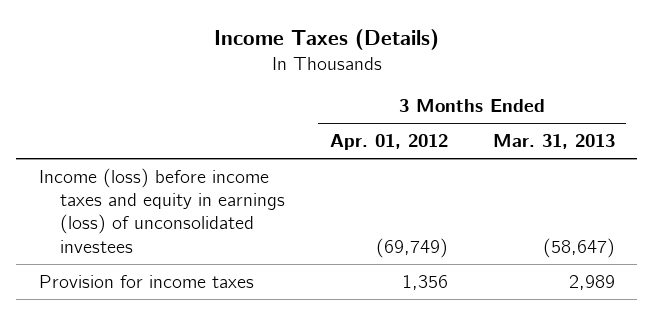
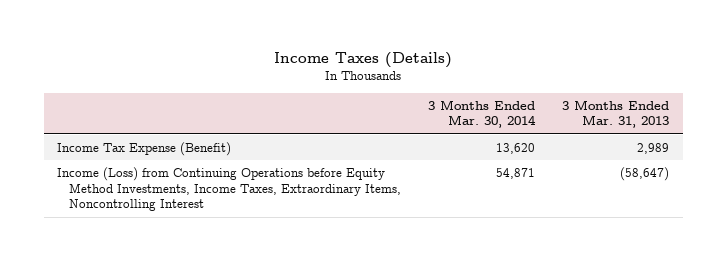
- | 3 Months Ended Apr. 01, 2012 | 3 Months Ended Mar. 31, 2013
+ | 3 Months Ended Mar. 30, 2014 | 3 Months Ended Mar. 31, 2013
- Income (loss) before income taxes and equity in earnings (loss) of unconsolidated investees | (69,749) | (58,647)
- Provision for income taxes | 1,356 | 2,989
+ Income Tax Expense (Benefit) | 13,620 | 2,989
+ Income (Loss) from Continuing Operations before Equity Method Investments, Income Taxes, Extraordinary Items, Noncontrolling Interest | 54,871 | (58,647)

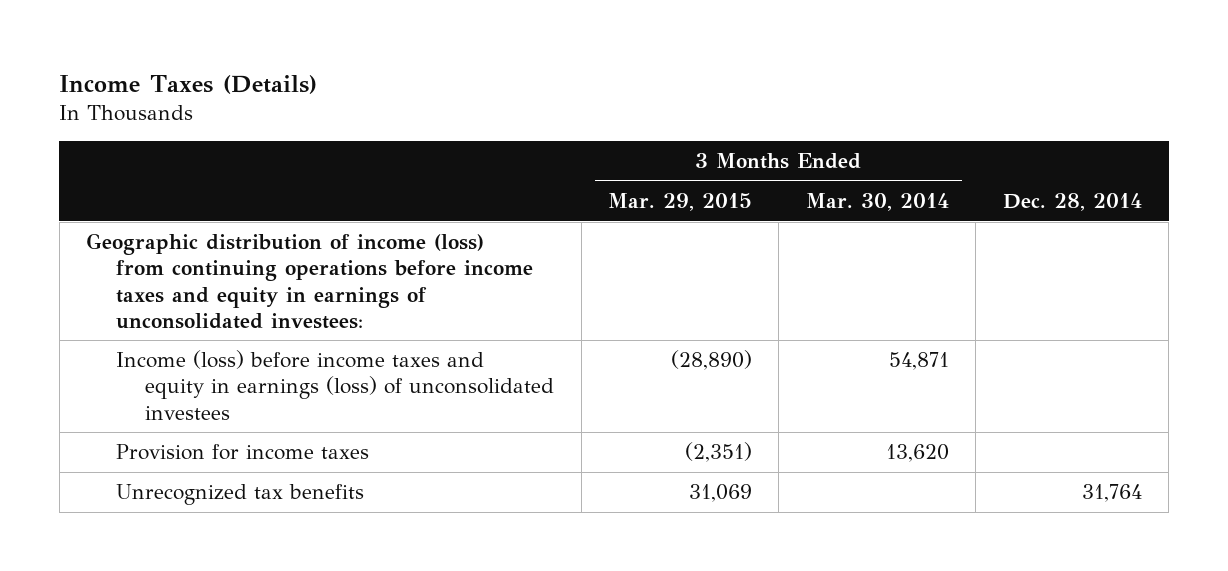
- | 3 Months Ended Mar. 30, 2014 | 3 Months Ended Mar. 31, 2013
+ | 3 Months Ended Mar. 29, 2015 | 3 Months Ended Mar. 30, 2014 | Dec. 28, 2014
- Income Tax Expense (Benefit) | 13,620 | 2,989
- Income (Loss) from Continuing Operations before Equity Method Investments, Income Taxes, Extraordinary Items, Noncontrolling Interest | 54,871 | (58,647)
+ Geographic distribution of income (loss) from continuing operations before income taxes and equity in earnings of unconsolidated investees:
+ Income (loss) before income taxes and equity in earnings (loss) of unconsolidated investees | (28,890) | 54,871 |
+ Provision for income taxes | (2,351) | 13,620 |
+ Unrecognized tax benefits | 31,069 | | 31,764

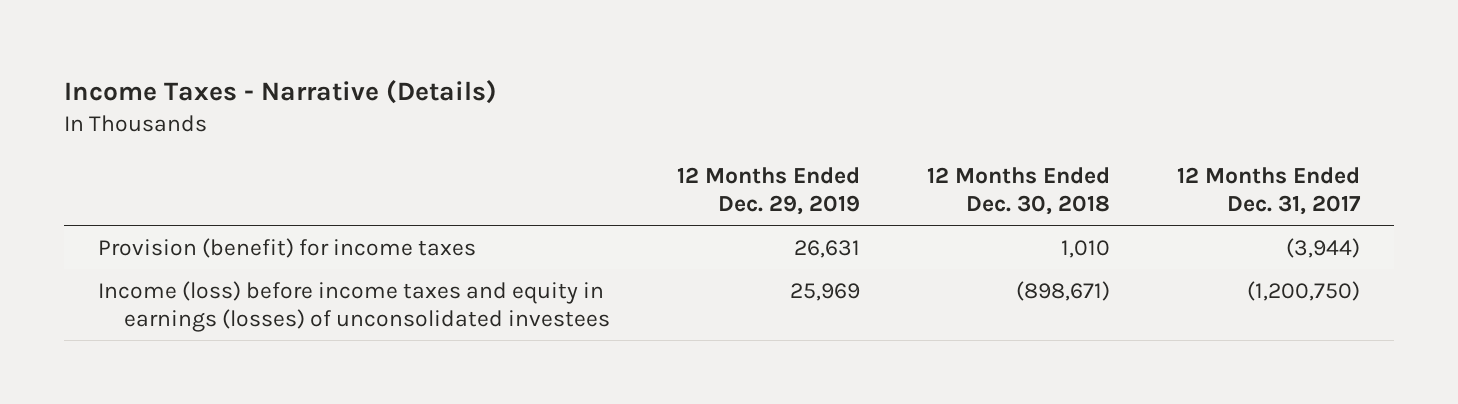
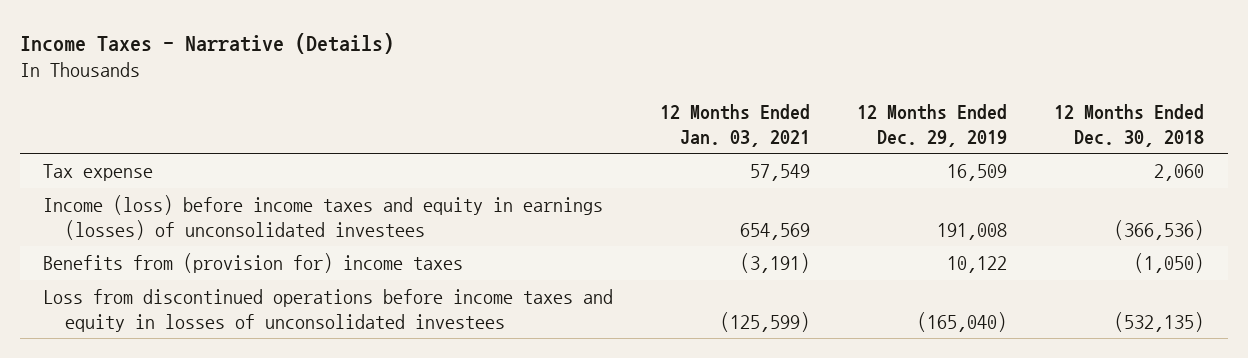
- | 12 Months Ended Dec. 29, 2019 | 12 Months Ended Dec. 30, 2018 | 12 Months Ended Dec. 31, 2017
+ | 12 Months Ended Jan. 03, 2021 | 12 Months Ended Dec. 29, 2019 | 12 Months Ended Dec. 30, 2018
- Provision (benefit) for income taxes | 26,631 | 1,010 | (3,944)
- Income (loss) before income taxes and equity in earnings (losses) of unconsolidated investees | 25,969 | (898,671) | (1,200,750)
+ Tax expense | 57,549 | 16,509 | 2,060
+ Income (loss) before income taxes and equity in earnings (losses) of unconsolidated investees | 654,569 | 191,008 | (366,536)
+ Benefits from (provision for) income taxes | (3,191) | 10,122 | (1,050)
+ Loss from discontinued operations before income taxes and equity in losses of unconsolidated investees | (125,599) | (165,040) | (532,135)

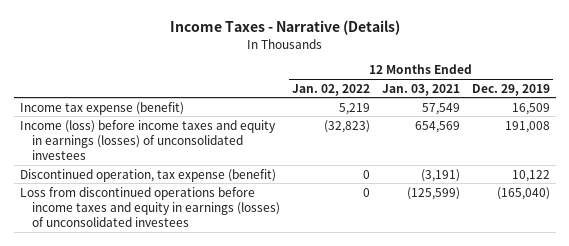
- | 12 Months Ended Jan. 03, 2021 | 12 Months Ended Dec. 29, 2019 | 12 Months Ended Dec. 30, 2018
+ | 12 Months Ended Jan. 02, 2022 | 12 Months Ended Jan. 03, 2021 | 12 Months Ended Dec. 29, 2019
- Tax expense | 57,549 | 16,509 | 2,060
+ Income tax expense (benefit) | 5,219 | 57,549 | 16,509
- Benefits from (provision for) income taxes | (3,191) | 10,122 | (1,050)
- Loss from discontinued operations before income taxes and equity in losses of unconsolidated investees | (125,599) | (165,040) | (532,135)
+ Discontinued operation, tax expense (benefit) | 0 | (3,191) | 10,122
+ Loss from discontinued operations before income taxes and equity in earnings (losses) of unconsolidated investees | 0 | (125,599) | (165,040)

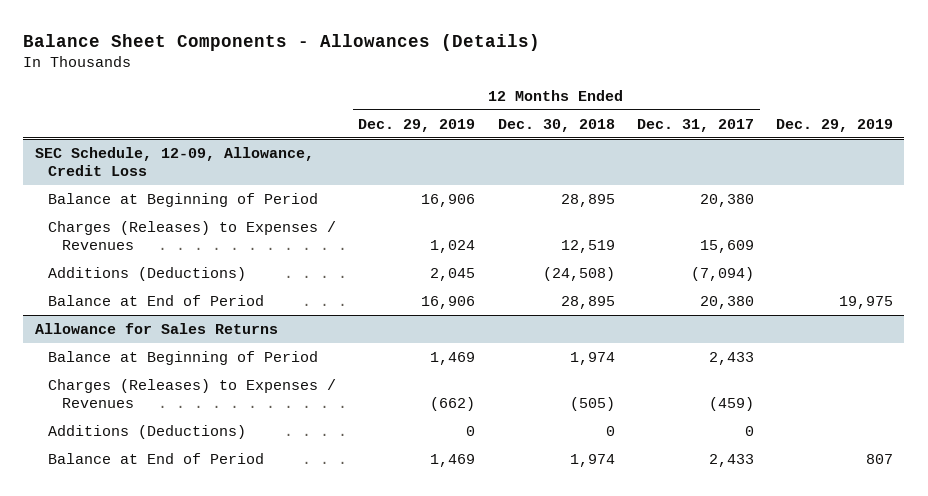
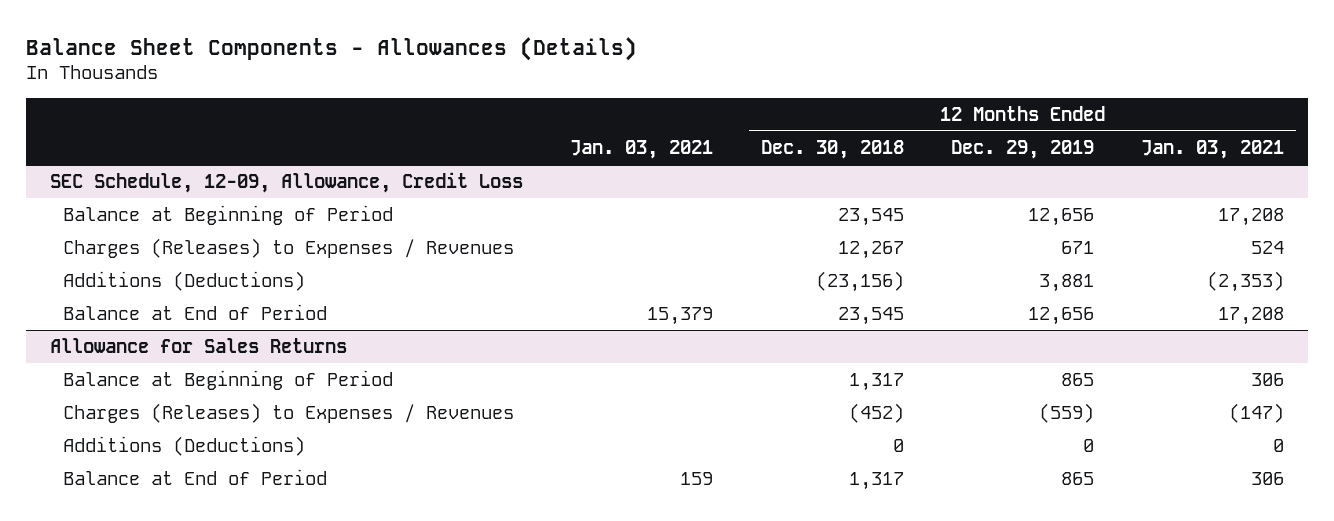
- | 12 Months Ended Dec. 29, 2019 | 12 Months Ended Dec. 30, 2018 | 12 Months Ended Dec. 31, 2017 | Dec. 29, 2019
+ | Jan. 03, 2021 | 12 Months Ended Dec. 30, 2018 | 12 Months Ended Dec. 29, 2019 | 12 Months Ended Jan. 03, 2021
@ SEC Schedule, 12-09, Allowance, Credit Loss
- Balance at Beginning of Period | 16,906 | 28,895 | 20,380 |
- Charges (Releases) to Expenses / Revenues | 1,024 | 12,519 | 15,609 |
- Additions (Deductions) | 2,045 | (24,508) | (7,094) |
- Balance at End of Period | 16,906 | 28,895 | 20,380 | 19,975
+ Balance at Beginning of Period | | 23,545 | 12,656 | 17,208
+ Charges (Releases) to Expenses / Revenues | | 12,267 | 671 | 524
+ Additions (Deductions) | | (23,156) | 3,881 | (2,353)
+ Balance at End of Period | 15,379 | 23,545 | 12,656 | 17,208
@ Allowance for Sales Returns
- Balance at Beginning of Period | 1,469 | 1,974 | 2,433 |
- Charges (Releases) to Expenses / Revenues | (662) | (505) | (459) |
+ Balance at Beginning of Period | | 1,317 | 865 | 306
+ Charges (Releases) to Expenses / Revenues | | (452) | (559) | (147)
- Balance at End of Period | 1,469 | 1,974 | 2,433 | 807
+ Balance at End of Period | 159 | 1,317 | 865 | 306

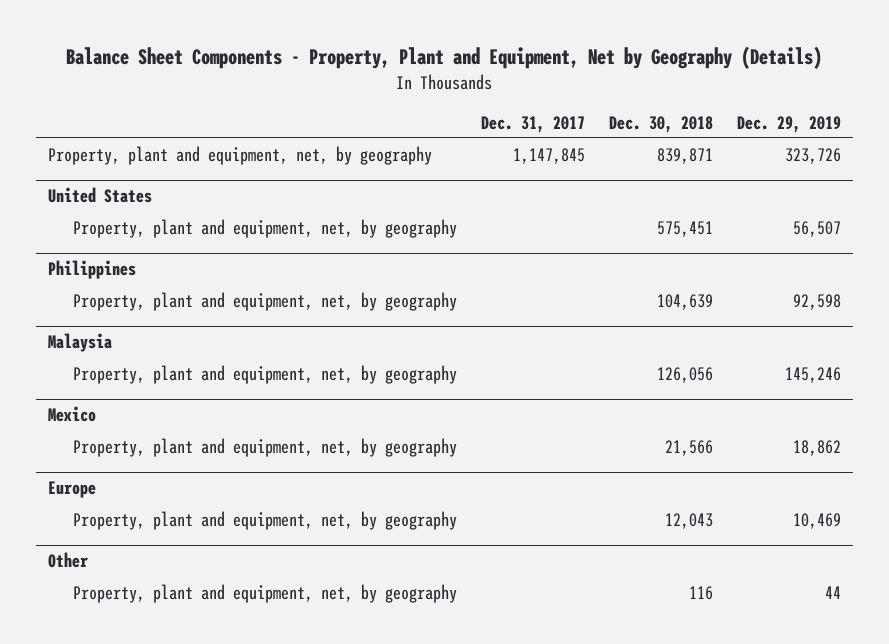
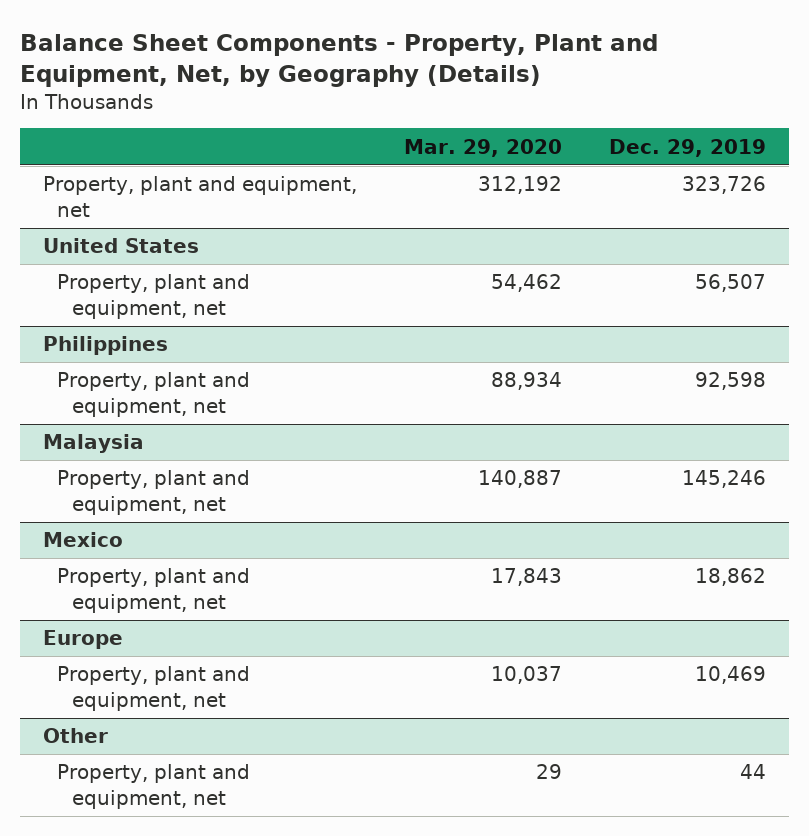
- Balance Sheet Components - Property, Plant and Equipment, Net by Geography (Details)
+ Balance Sheet Components - Property, Plant and Equipment, Net, by Geography (Details)
- | Dec. 31, 2017 | Dec. 30, 2018 | Dec. 29, 2019
+ | Mar. 29, 2020 | Dec. 29, 2019
- Property, plant and equipment, net, by geography | 1,147,845 | 839,871 | 323,726
+ Property, plant and equipment, net | 312,192 | 323,726
@ United States
- Property, plant and equipment, net, by geography | | 575,451 | 56,507
+ Property, plant and equipment, net | 54,462 | 56,507
@ Philippines
- Property, plant and equipment, net, by geography | | 104,639 | 92,598
+ Property, plant and equipment, net | 88,934 | 92,598
@ Malaysia
- Property, plant and equipment, net, by geography | | 126,056 | 145,246
+ Property, plant and equipment, net | 140,887 | 145,246
@ Mexico
- Property, plant and equipment, net, by geography | | 21,566 | 18,862
+ Property, plant and equipment, net | 17,843 | 18,862
@ Europe
- Property, plant and equipment, net, by geography | | 12,043 | 10,469
+ Property, plant and equipment, net | 10,037 | 10,469
@ Other
- Property, plant and equipment, net, by geography | | 116 | 44
+ Property, plant and equipment, net | 29 | 44

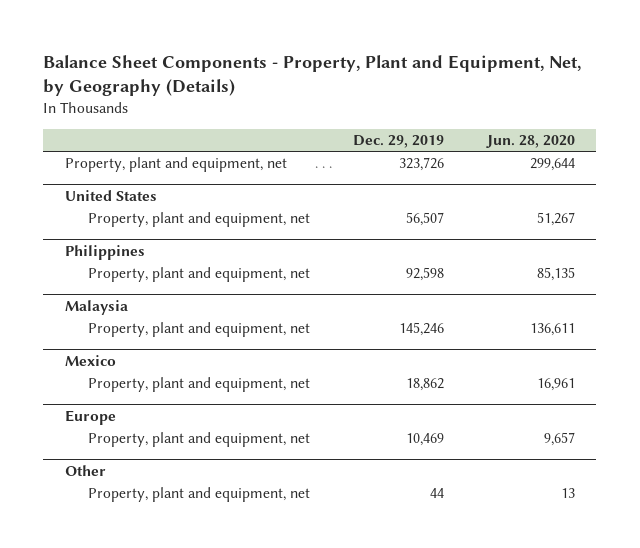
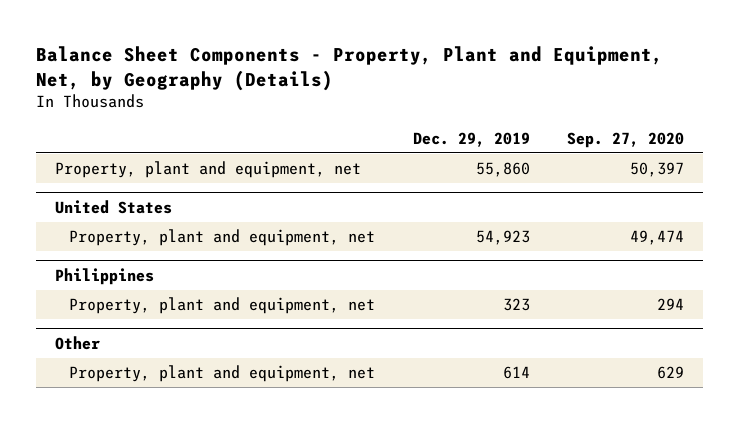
- | Dec. 29, 2019 | Jun. 28, 2020
+ | Dec. 29, 2019 | Sep. 27, 2020
- Property, plant and equipment, net | 323,726 | 299,644
+ Property, plant and equipment, net | 55,860 | 50,397
@ United States
- Property, plant and equipment, net | 56,507 | 51,267
+ Property, plant and equipment, net | 54,923 | 49,474
@ Philippines
- Property, plant and equipment, net | 92,598 | 85,135
- Malaysia
- Property, plant and equipment, net | 145,246 | 136,611
- Mexico
- Property, plant and equipment, net | 18,862 | 16,961
- Europe
- Property, plant and equipment, net | 10,469 | 9,657
@ Philippines
+ Property, plant and equipment, net | 323 | 294
@ Other
- Property, plant and equipment, net | 44 | 13
+ Property, plant and equipment, net | 614 | 629

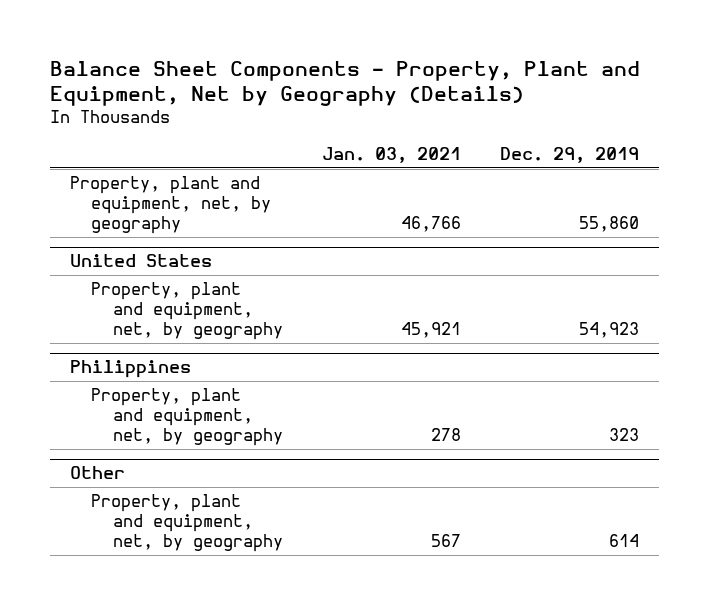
- Balance Sheet Components - Property, Plant and Equipment, Net, by Geography (Details)
+ Balance Sheet Components - Property, Plant and Equipment, Net by Geography (Details)
- | Dec. 29, 2019 | Sep. 27, 2020
+ | Jan. 03, 2021 | Dec. 29, 2019
- Property, plant and equipment, net | 55,860 | 50,397
+ Property, plant and equipment, net, by geography | 46,766 | 55,860
@ United States
- Property, plant and equipment, net | 54,923 | 49,474
+ Property, plant and equipment, net, by geography | 45,921 | 54,923
@ Philippines
- Property, plant and equipment, net | 323 | 294
+ Property, plant and equipment, net, by geography | 278 | 323
@ Other
- Property, plant and equipment, net | 614 | 629
+ Property, plant and equipment, net, by geography | 567 | 614

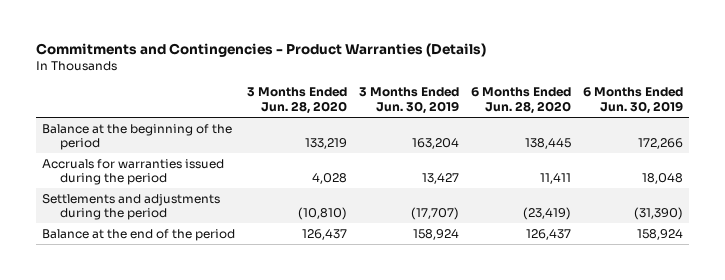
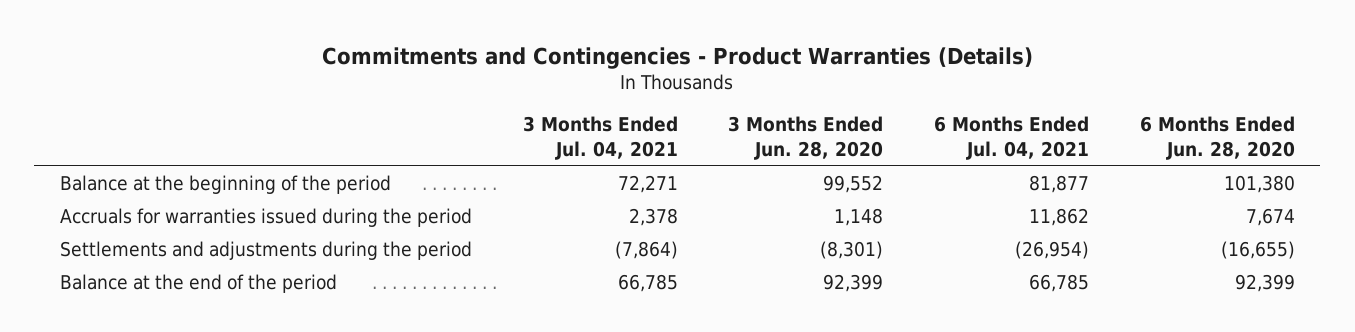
- | 3 Months Ended Jun. 28, 2020 | 3 Months Ended Jun. 30, 2019 | 6 Months Ended Jun. 28, 2020 | 6 Months Ended Jun. 30, 2019
+ | 3 Months Ended Jul. 04, 2021 | 3 Months Ended Jun. 28, 2020 | 6 Months Ended Jul. 04, 2021 | 6 Months Ended Jun. 28, 2020
- Balance at the beginning of the period | 133,219 | 163,204 | 138,445 | 172,266
- Accruals for warranties issued during the period | 4,028 | 13,427 | 11,411 | 18,048
- Settlements and adjustments during the period | (10,810) | (17,707) | (23,419) | (31,390)
- Balance at the end of the period | 126,437 | 158,924 | 126,437 | 158,924
+ Balance at the beginning of the period | 72,271 | 99,552 | 81,877 | 101,380
+ Accruals for warranties issued during the period | 2,378 | 1,148 | 11,862 | 7,674
+ Settlements and adjustments during the period | (7,864) | (8,301) | (26,954) | (16,655)
+ Balance at the end of the period | 66,785 | 92,399 | 66,785 | 92,399

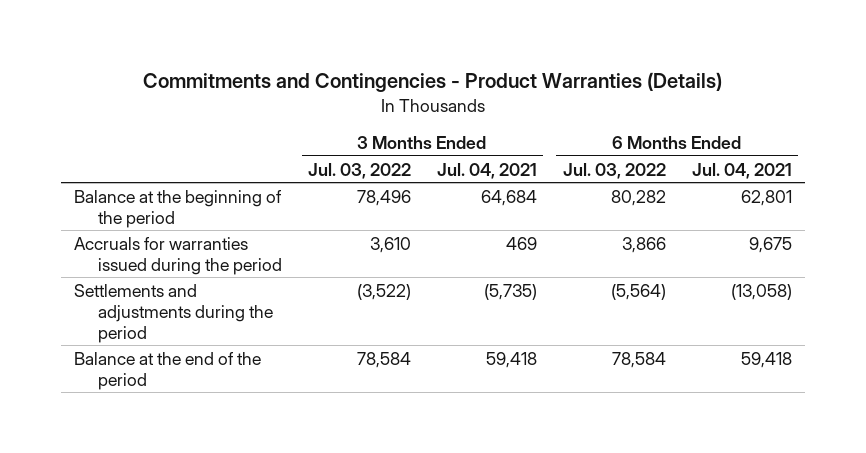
- | 3 Months Ended Jul. 04, 2021 | 3 Months Ended Jun. 28, 2020 | 6 Months Ended Jul. 04, 2021 | 6 Months Ended Jun. 28, 2020
+ | 3 Months Ended Jul. 03, 2022 | 3 Months Ended Jul. 04, 2021 | 6 Months Ended Jul. 03, 2022 | 6 Months Ended Jul. 04, 2021
- Balance at the beginning of the period | 72,271 | 99,552 | 81,877 | 101,380
- Accruals for warranties issued during the period | 2,378 | 1,148 | 11,862 | 7,674
- Settlements and adjustments during the period | (7,864) | (8,301) | (26,954) | (16,655)
- Balance at the end of the period | 66,785 | 92,399 | 66,785 | 92,399
+ Balance at the beginning of the period | 78,496 | 64,684 | 80,282 | 62,801
+ Accruals for warranties issued during the period | 3,610 | 469 | 3,866 | 9,675
+ Settlements and adjustments during the period | (3,522) | (5,735) | (5,564) | (13,058)
+ Balance at the end of the period | 78,584 | 59,418 | 78,584 | 59,418

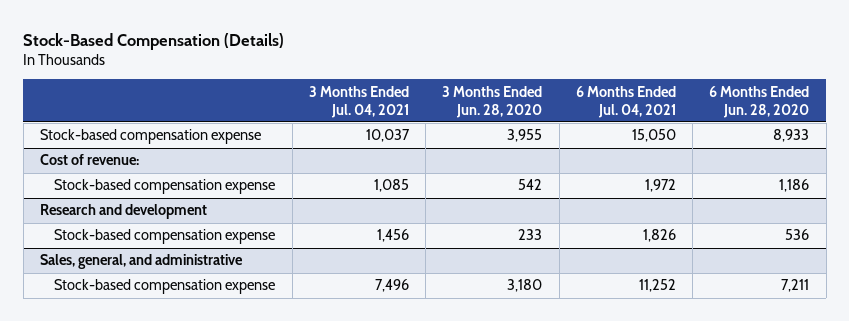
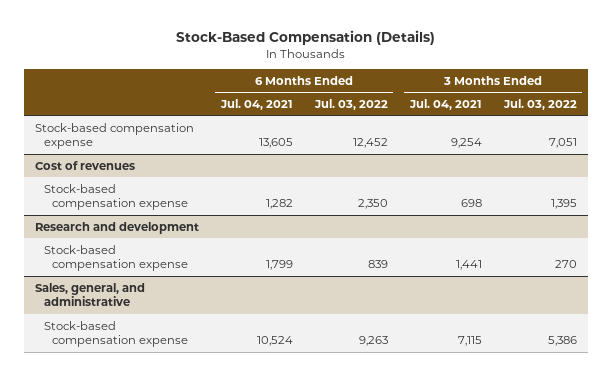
- | 3 Months Ended Jul. 04, 2021 | 3 Months Ended Jun. 28, 2020 | 6 Months Ended Jul. 04, 2021 | 6 Months Ended Jun. 28, 2020
+ | 6 Months Ended Jul. 04, 2021 | 6 Months Ended Jul. 03, 2022 | 3 Months Ended Jul. 04, 2021 | 3 Months Ended Jul. 03, 2022
- Stock-based compensation expense | 10,037 | 3,955 | 15,050 | 8,933
- Cost of revenue:
- Stock-based compensation expense | 1,085 | 542 | 1,972 | 1,186
+ Stock-based compensation expense | 13,605 | 12,452 | 9,254 | 7,051
+ Cost of revenues
+ Stock-based compensation expense | 1,282 | 2,350 | 698 | 1,395
@ Research and development
- Stock-based compensation expense | 1,456 | 233 | 1,826 | 536
+ Stock-based compensation expense | 1,799 | 839 | 1,441 | 270
@ Sales, general, and administrative
- Stock-based compensation expense | 7,496 | 3,180 | 11,252 | 7,211
+ Stock-based compensation expense | 10,524 | 9,263 | 7,115 | 5,386

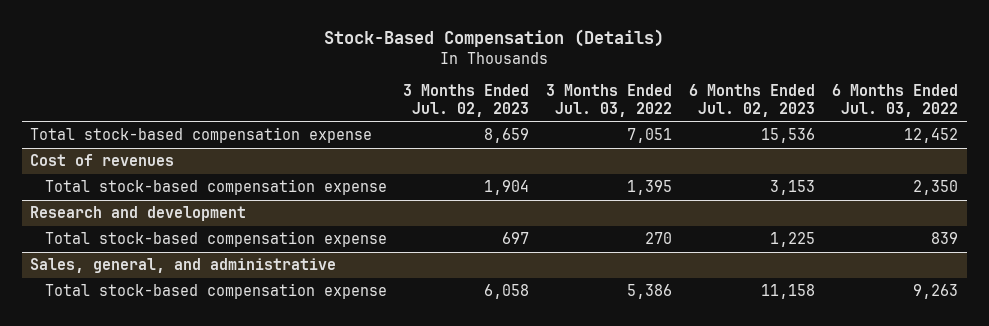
- | 6 Months Ended Jul. 04, 2021 | 6 Months Ended Jul. 03, 2022 | 3 Months Ended Jul. 04, 2021 | 3 Months Ended Jul. 03, 2022
+ | 3 Months Ended Jul. 02, 2023 | 3 Months Ended Jul. 03, 2022 | 6 Months Ended Jul. 02, 2023 | 6 Months Ended Jul. 03, 2022
- Stock-based compensation expense | 13,605 | 12,452 | 9,254 | 7,051
+ Total stock-based compensation expense | 8,659 | 7,051 | 15,536 | 12,452
@ Cost of revenues
- Stock-based compensation expense | 1,282 | 2,350 | 698 | 1,395
+ Total stock-based compensation expense | 1,904 | 1,395 | 3,153 | 2,350
@ Research and development
- Stock-based compensation expense | 1,799 | 839 | 1,441 | 270
+ Total stock-based compensation expense | 697 | 270 | 1,225 | 839
@ Sales, general, and administrative
- Stock-based compensation expense | 10,524 | 9,263 | 7,115 | 5,386
+ Total stock-based compensation expense | 6,058 | 5,386 | 11,158 | 9,263

